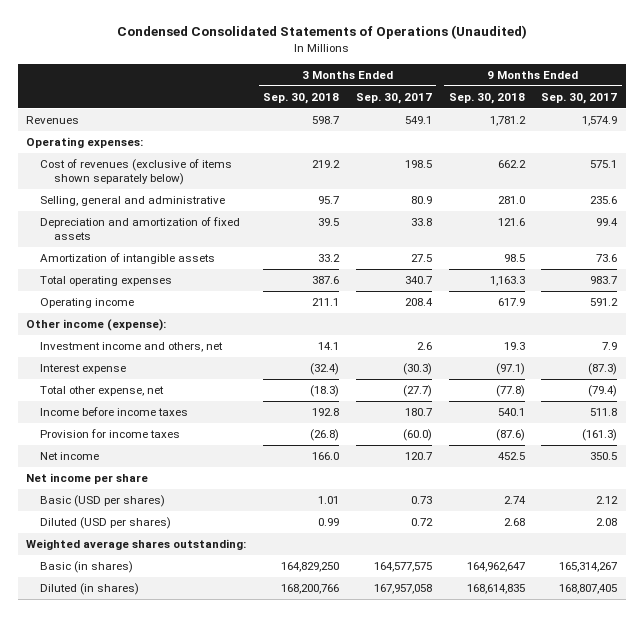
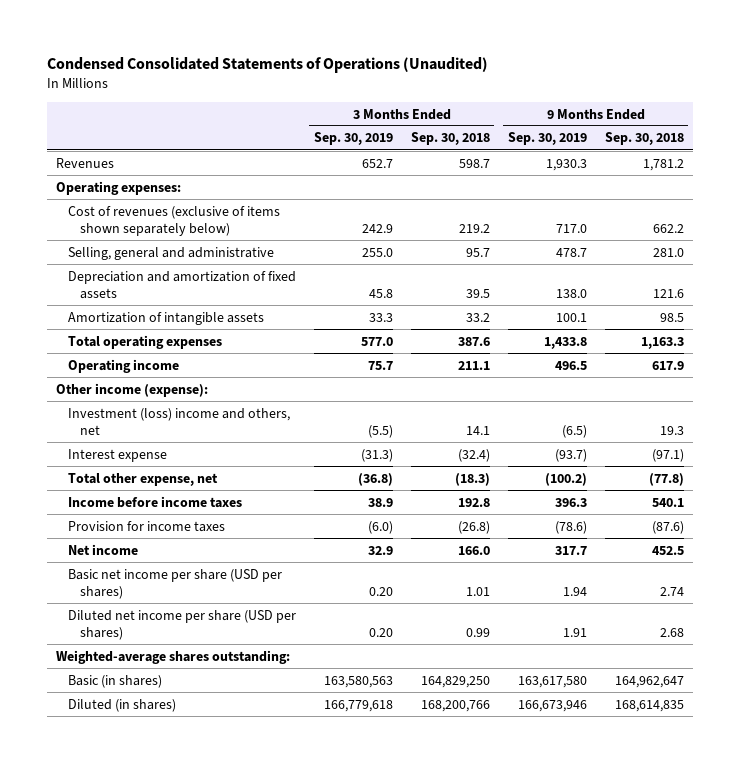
- | 3 Months Ended Sep. 30, 2018 | 3 Months Ended Sep. 30, 2017 | 9 Months Ended Sep. 30, 2018 | 9 Months Ended Sep. 30, 2017
+ | 3 Months Ended Sep. 30, 2019 | 3 Months Ended Sep. 30, 2018 | 9 Months Ended Sep. 30, 2019 | 9 Months Ended Sep. 30, 2018
- Investment income and others, net | 14.1 | 2.6 | 19.3 | 7.9
+ Investment (loss) income and others, net | (5.5) | 14.1 | (6.5) | 19.3
- Net income per share
- Basic (USD per shares) | 1.01 | 0.73 | 2.74 | 2.12
- Diluted (USD per shares) | 0.99 | 0.72 | 2.68 | 2.08
- Weighted average shares outstanding:
+ Basic net income per share (USD per shares) | 0.20 | 1.01 | 1.94 | 2.74
+ Diluted net income per share (USD per shares) | 0.20 | 0.99 | 1.91 | 2.68
+ Weighted-average shares outstanding:

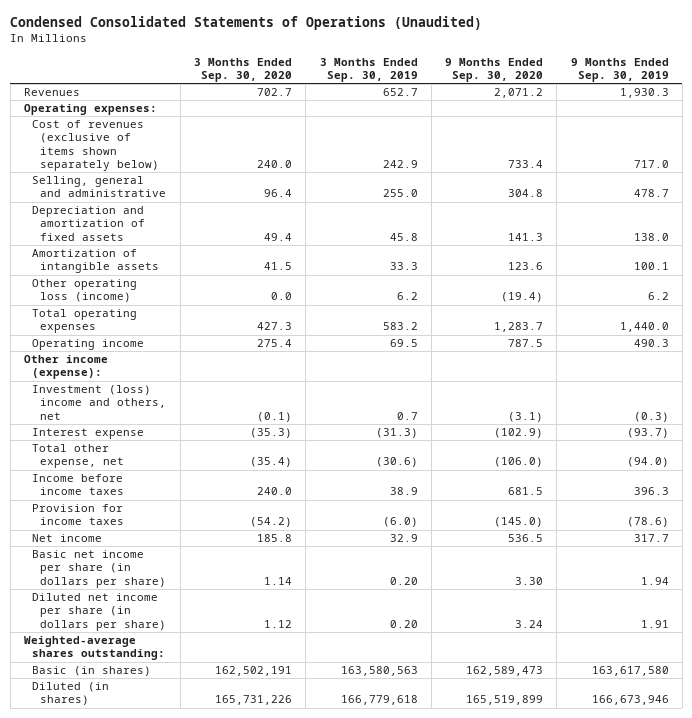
- | 3 Months Ended Sep. 30, 2019 | 3 Months Ended Sep. 30, 2018 | 9 Months Ended Sep. 30, 2019 | 9 Months Ended Sep. 30, 2018
+ | 3 Months Ended Sep. 30, 2020 | 3 Months Ended Sep. 30, 2019 | 9 Months Ended Sep. 30, 2020 | 9 Months Ended Sep. 30, 2019
- Total operating expenses | 577.0 | 387.6 | 1,433.8 | 1,163.3
- Operating income | 75.7 | 211.1 | 496.5 | 617.9
+ Other operating loss (income) | 0.0 | 6.2 | (19.4) | 6.2
+ Total operating expenses | 427.3 | 583.2 | 1,283.7 | 1,440.0
+ Operating income | 275.4 | 69.5 | 787.5 | 490.3
- Investment (loss) income and others, net | (5.5) | 14.1 | (6.5) | 19.3
+ Investment (loss) income and others, net | (0.1) | 0.7 | (3.1) | (0.3)
- Total other expense, net | (36.8) | (18.3) | (100.2) | (77.8)
+ Total other expense, net | (35.4) | (30.6) | (106.0) | (94.0)
- Basic net income per share (USD per shares) | 0.20 | 1.01 | 1.94 | 2.74
- Diluted net income per share (USD per shares) | 0.20 | 0.99 | 1.91 | 2.68
+ Basic net income per share (in dollars per share) | 1.14 | 0.20 | 3.30 | 1.94
+ Diluted net income per share (in dollars per share) | 1.12 | 0.20 | 3.24 | 1.91

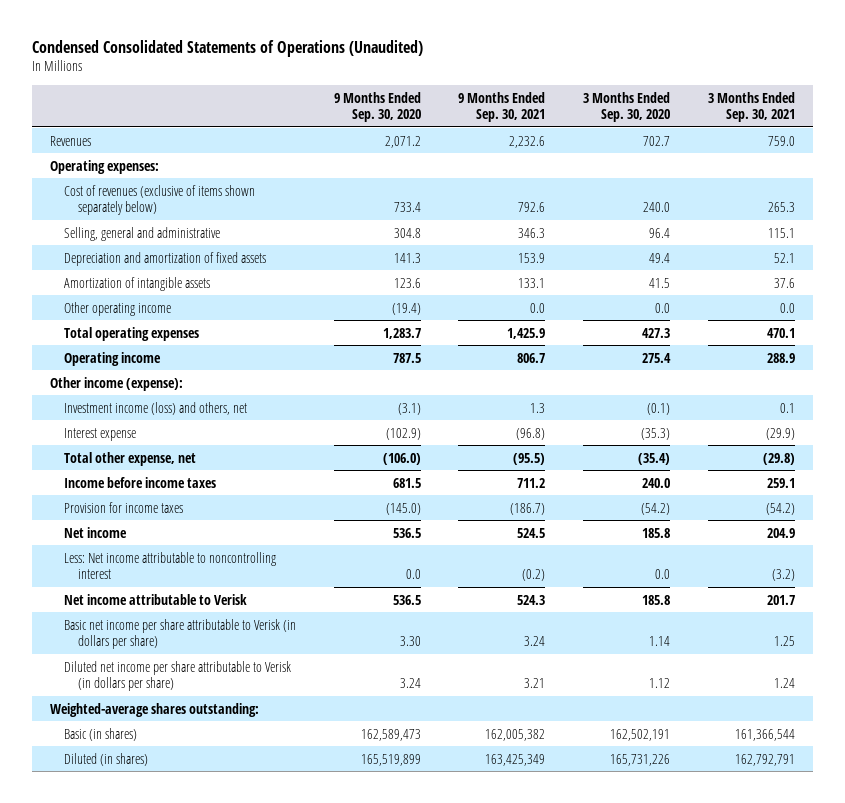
- | 3 Months Ended Sep. 30, 2020 | 3 Months Ended Sep. 30, 2019 | 9 Months Ended Sep. 30, 2020 | 9 Months Ended Sep. 30, 2019
+ | 9 Months Ended Sep. 30, 2020 | 9 Months Ended Sep. 30, 2021 | 3 Months Ended Sep. 30, 2020 | 3 Months Ended Sep. 30, 2021
- Other operating loss (income) | 0.0 | 6.2 | (19.4) | 6.2
+ Other operating income | (19.4) | 0.0 | 0.0 | 0.0
- Investment (loss) income and others, net | (0.1) | 0.7 | (3.1) | (0.3)
+ Investment income (loss) and others, net | (3.1) | 1.3 | (0.1) | 0.1
- Basic net income per share (in dollars per share) | 1.14 | 0.20 | 3.30 | 1.94
- Diluted net income per share (in dollars per share) | 1.12 | 0.20 | 3.24 | 1.91
+ Less: Net income attributable to noncontrolling interest | 0.0 | (0.2) | 0.0 | (3.2)
+ Net income attributable to Verisk | 536.5 | 524.3 | 185.8 | 201.7
+ Basic net income per share attributable to Verisk (in dollars per share) | 3.30 | 3.24 | 1.14 | 1.25
+ Diluted net income per share attributable to Verisk (in dollars per share) | 3.24 | 3.21 | 1.12 | 1.24

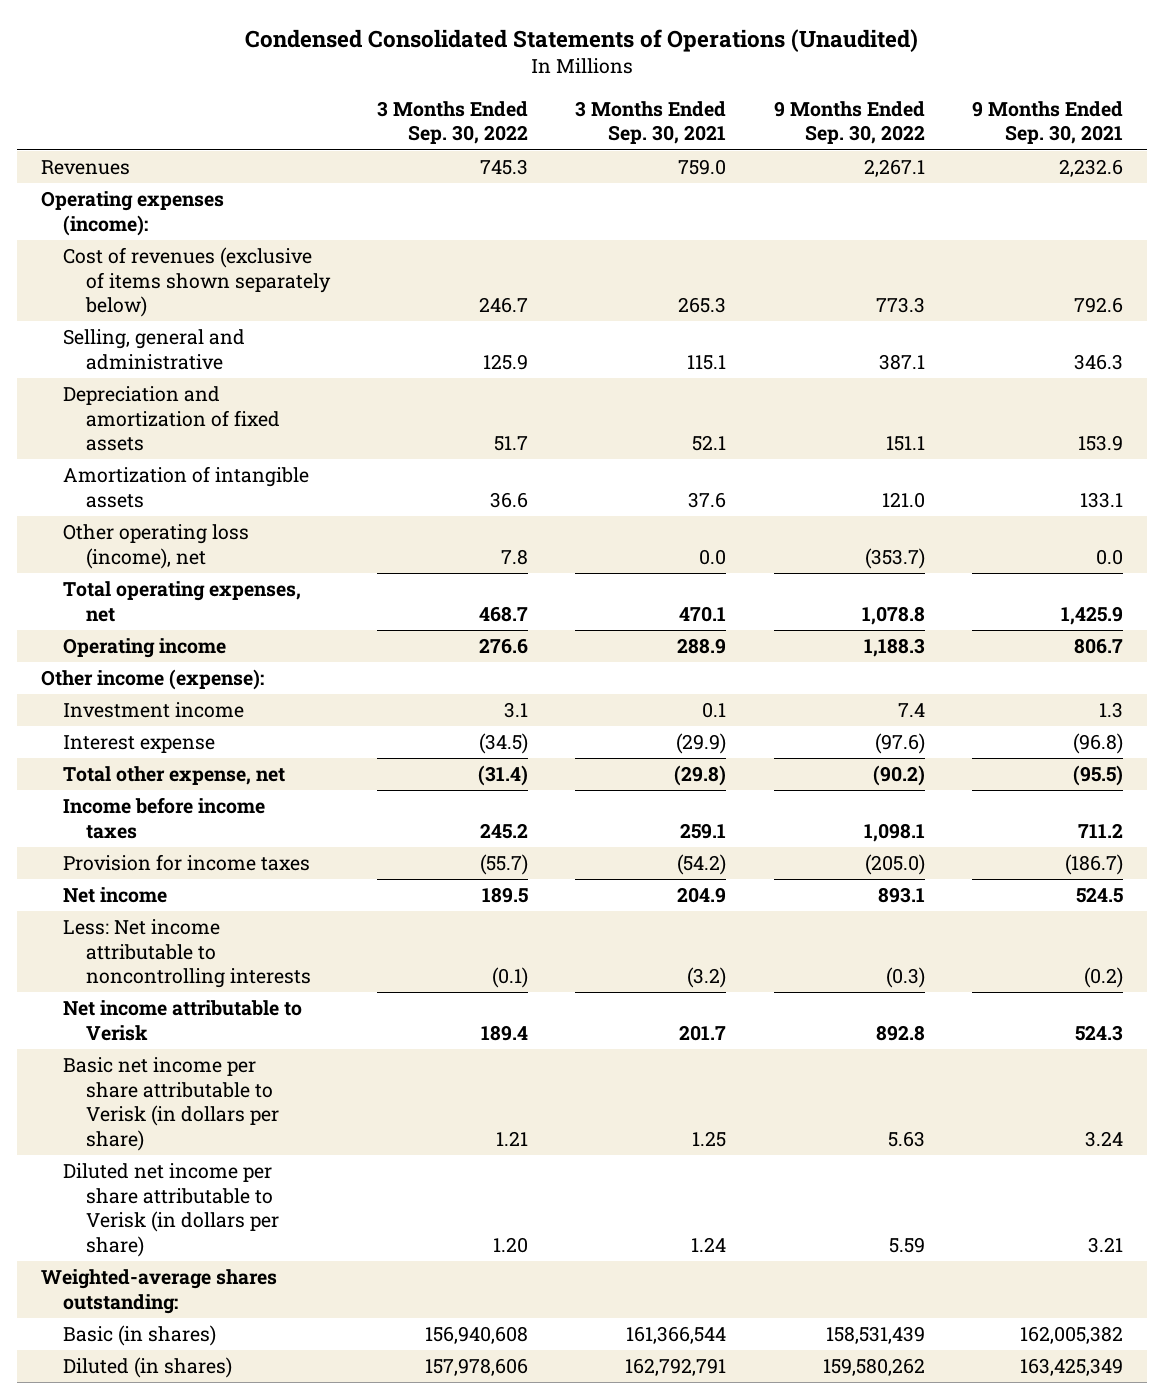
- | 9 Months Ended Sep. 30, 2020 | 9 Months Ended Sep. 30, 2021 | 3 Months Ended Sep. 30, 2020 | 3 Months Ended Sep. 30, 2021
+ | 3 Months Ended Sep. 30, 2022 | 3 Months Ended Sep. 30, 2021 | 9 Months Ended Sep. 30, 2022 | 9 Months Ended Sep. 30, 2021
- Operating expenses:
+ Operating expenses (income):
- Other operating income | (19.4) | 0.0 | 0.0 | 0.0
- Total operating expenses | 1,283.7 | 1,425.9 | 427.3 | 470.1
+ Other operating loss (income), net | 7.8 | 0.0 | (353.7) | 0.0
+ Total operating expenses, net | 468.7 | 470.1 | 1,078.8 | 1,425.9
- Investment income (loss) and others, net | (3.1) | 1.3 | (0.1) | 0.1
+ Investment income | 3.1 | 0.1 | 7.4 | 1.3
- Less: Net income attributable to noncontrolling interest | 0.0 | (0.2) | 0.0 | (3.2)
+ Less: Net income attributable to noncontrolling interests | (0.1) | (3.2) | (0.3) | (0.2)

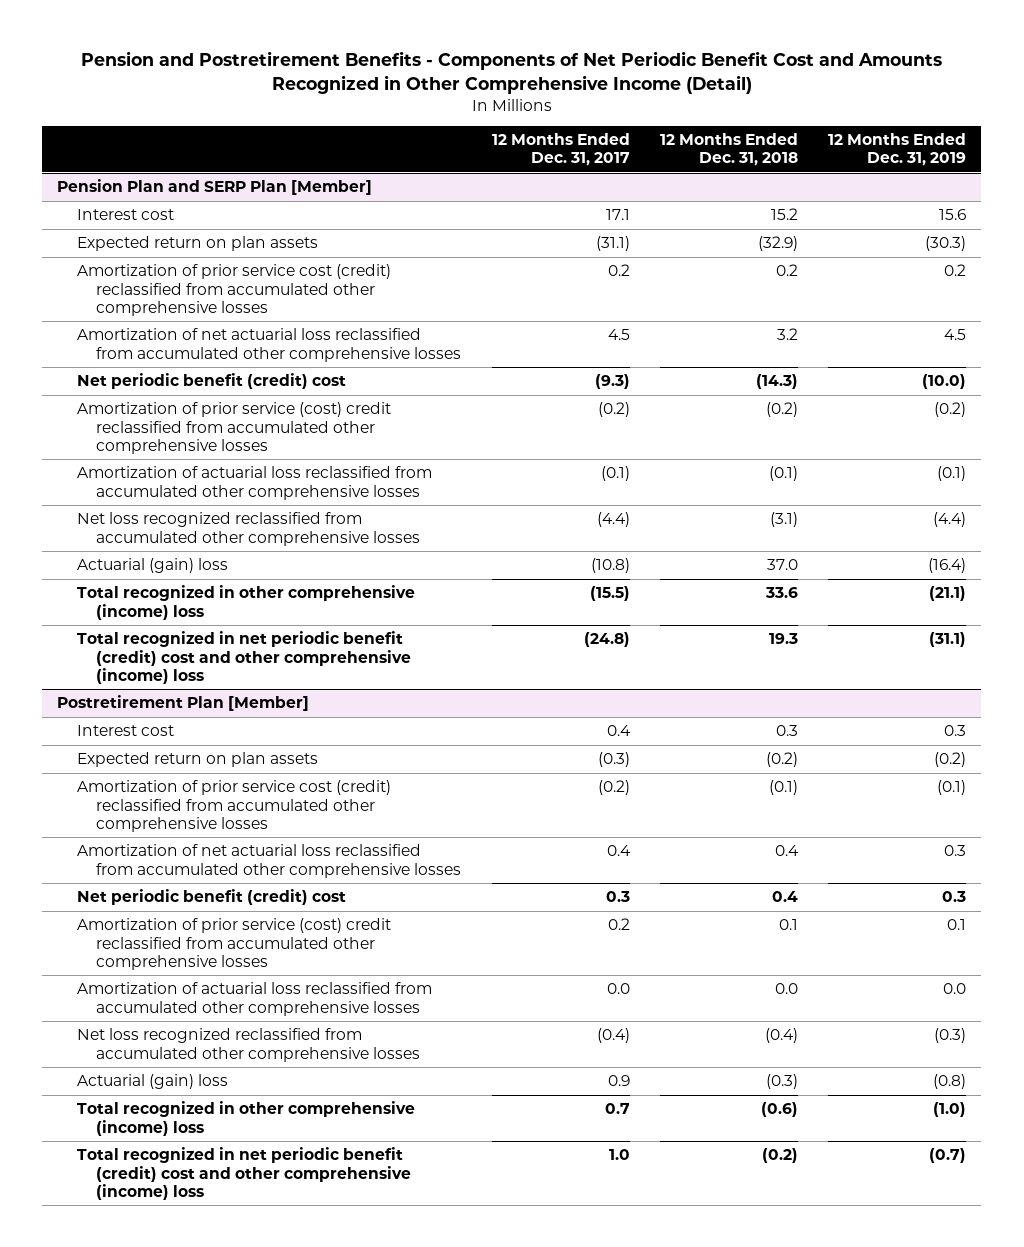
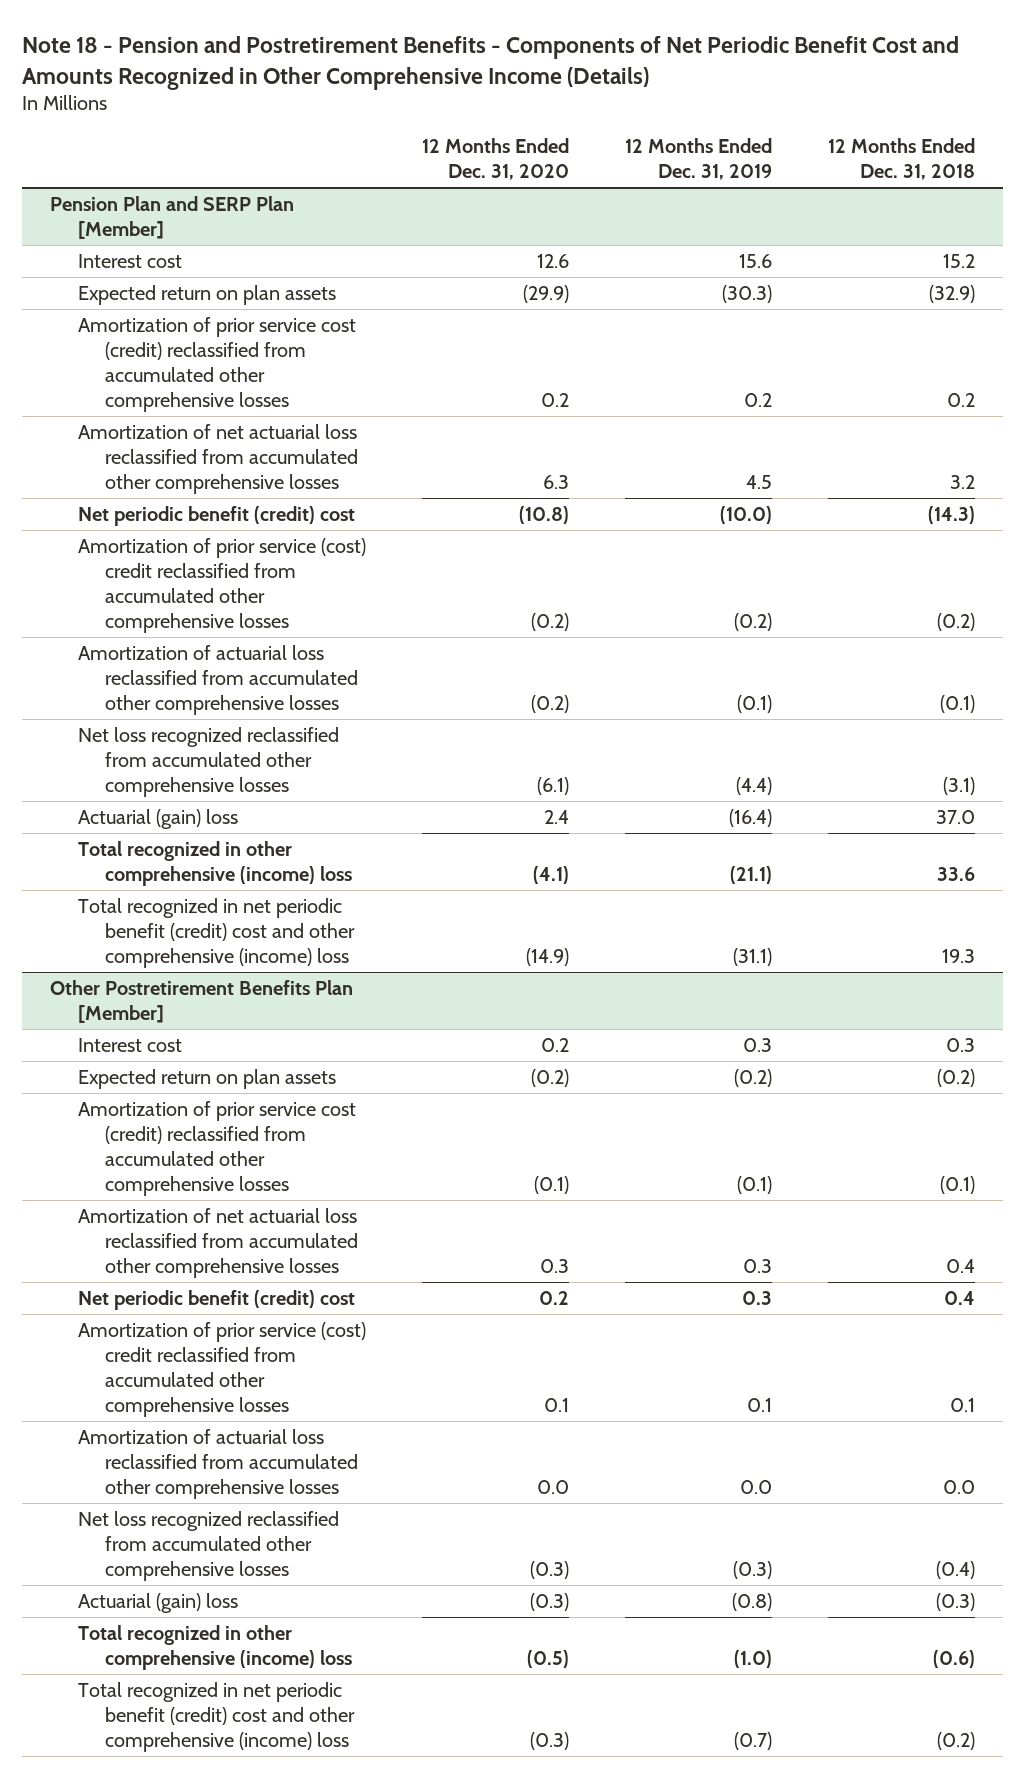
- Pension and Postretirement Benefits - Components of Net Periodic Benefit Cost and Amounts Recognized in Other Comprehensive Income (Detail)
+ Note 18 - Pension and Postretirement Benefits - Components of Net Periodic Benefit Cost and Amounts Recognized in Other Comprehensive Income (Details)
- | 12 Months Ended Dec. 31, 2017 | 12 Months Ended Dec. 31, 2018 | 12 Months Ended Dec. 31, 2019
+ | 12 Months Ended Dec. 31, 2020 | 12 Months Ended Dec. 31, 2019 | 12 Months Ended Dec. 31, 2018
- Postretirement Plan [Member]
+ Other Postretirement Benefits Plan [Member]

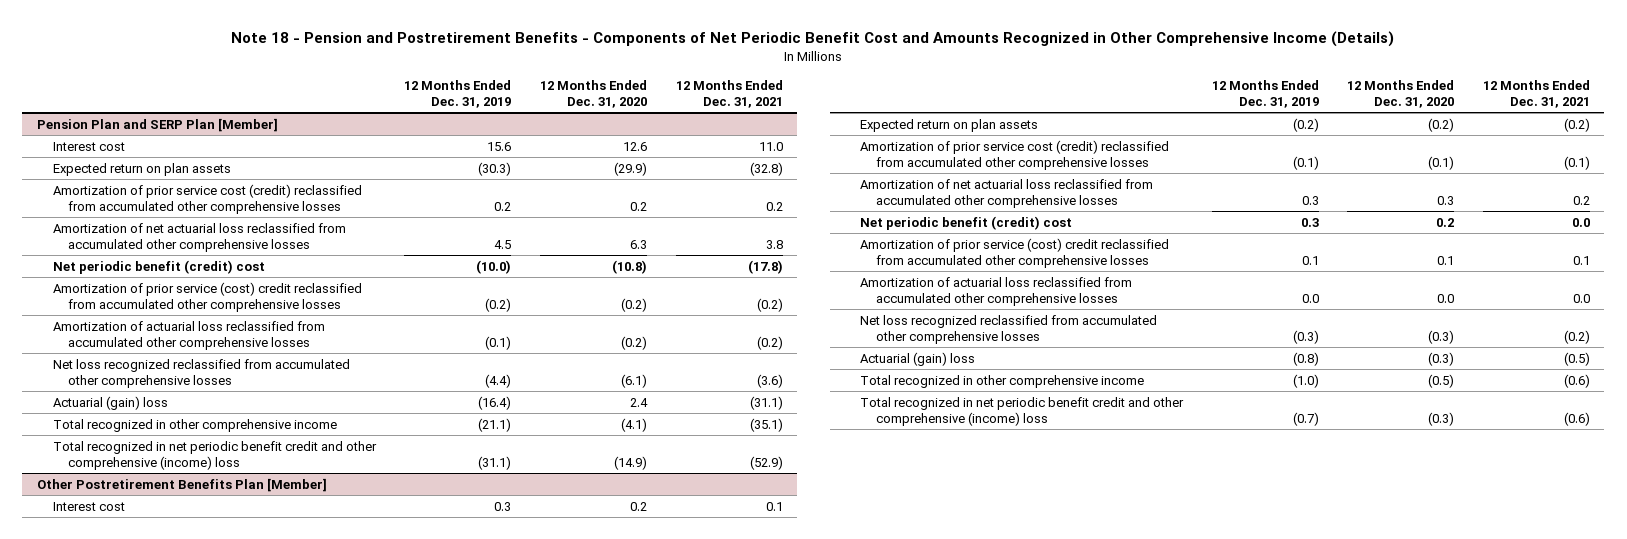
- | 12 Months Ended Dec. 31, 2020 | 12 Months Ended Dec. 31, 2019 | 12 Months Ended Dec. 31, 2018
+ | 12 Months Ended Dec. 31, 2019 | 12 Months Ended Dec. 31, 2020 | 12 Months Ended Dec. 31, 2021
@ Pension Plan and SERP Plan [Member]
- Total recognized in other comprehensive (income) loss | (4.1) | (21.1) | 33.6
- Total recognized in net periodic benefit (credit) cost and other comprehensive (income) loss | (14.9) | (31.1) | 19.3
+ Total recognized in other comprehensive income | (21.1) | (4.1) | (35.1)
+ Total recognized in net periodic benefit credit and other comprehensive (income) loss | (31.1) | (14.9) | (52.9)
@ Other Postretirement Benefits Plan [Member]
- Total recognized in other comprehensive (income) loss | (0.5) | (1.0) | (0.6)
- Total recognized in net periodic benefit (credit) cost and other comprehensive (income) loss | (0.3) | (0.7) | (0.2)
+ Total recognized in other comprehensive income | (1.0) | (0.5) | (0.6)
+ Total recognized in net periodic benefit credit and other comprehensive (income) loss | (0.7) | (0.3) | (0.6)

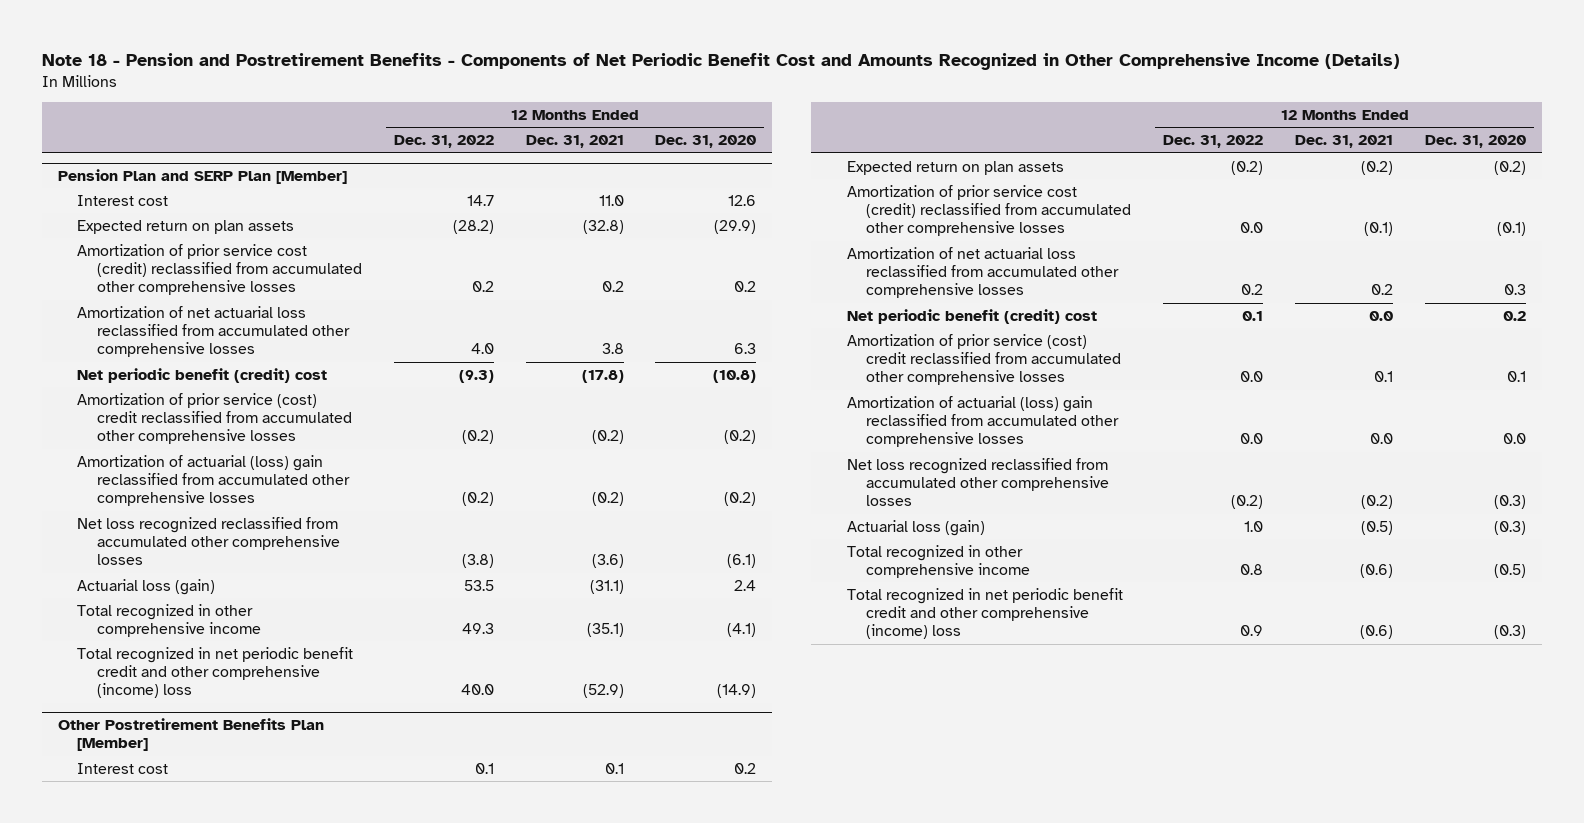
- | 12 Months Ended Dec. 31, 2019 | 12 Months Ended Dec. 31, 2020 | 12 Months Ended Dec. 31, 2021
+ | 12 Months Ended Dec. 31, 2022 | 12 Months Ended Dec. 31, 2021 | 12 Months Ended Dec. 31, 2020
@ Pension Plan and SERP Plan [Member]
- Amortization of actuarial loss reclassified from accumulated other comprehensive losses | (0.1) | (0.2) | (0.2)
+ Amortization of actuarial (loss) gain reclassified from accumulated other comprehensive losses | (0.2) | (0.2) | (0.2)
- Actuarial (gain) loss | (16.4) | 2.4 | (31.1)
+ Actuarial loss (gain) | 53.5 | (31.1) | 2.4
@ Other Postretirement Benefits Plan [Member]
- Amortization of actuarial loss reclassified from accumulated other comprehensive losses | 0.0 | 0.0 | 0.0
+ Amortization of actuarial (loss) gain reclassified from accumulated other comprehensive losses | 0.0 | 0.0 | 0.0
- Actuarial (gain) loss | (0.8) | (0.3) | (0.5)
+ Actuarial loss (gain) | 1.0 | (0.5) | (0.3)

